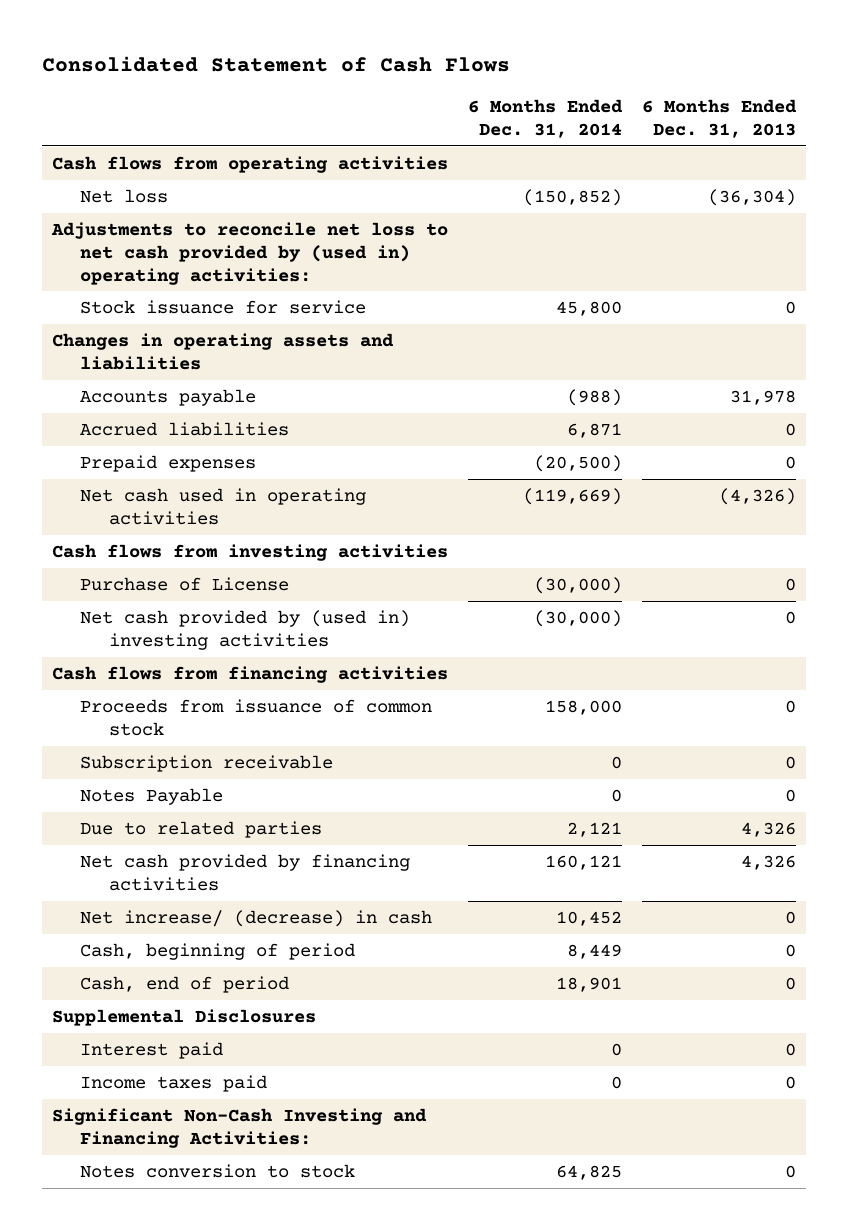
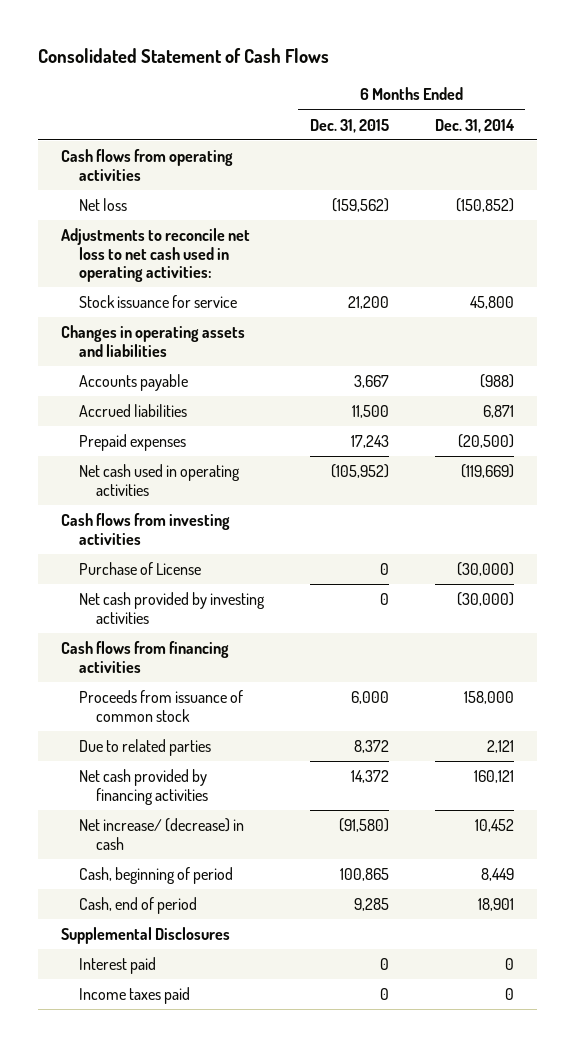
- | 6 Months Ended Dec. 31, 2014 | 6 Months Ended Dec. 31, 2013
+ | 6 Months Ended Dec. 31, 2015 | 6 Months Ended Dec. 31, 2014
- Adjustments to reconcile net loss to net cash provided by (used in) operating activities:
+ Adjustments to reconcile net loss to net cash used in operating activities:
- Net cash provided by (used in) investing activities | (30,000) | 0
+ Net cash provided by investing activities | 0 | (30,000)
- Subscription receivable | 0 | 0
- Notes Payable | 0 | 0
- Significant Non-Cash Investing and Financing Activities:
- Notes conversion to stock | 64,825 | 0

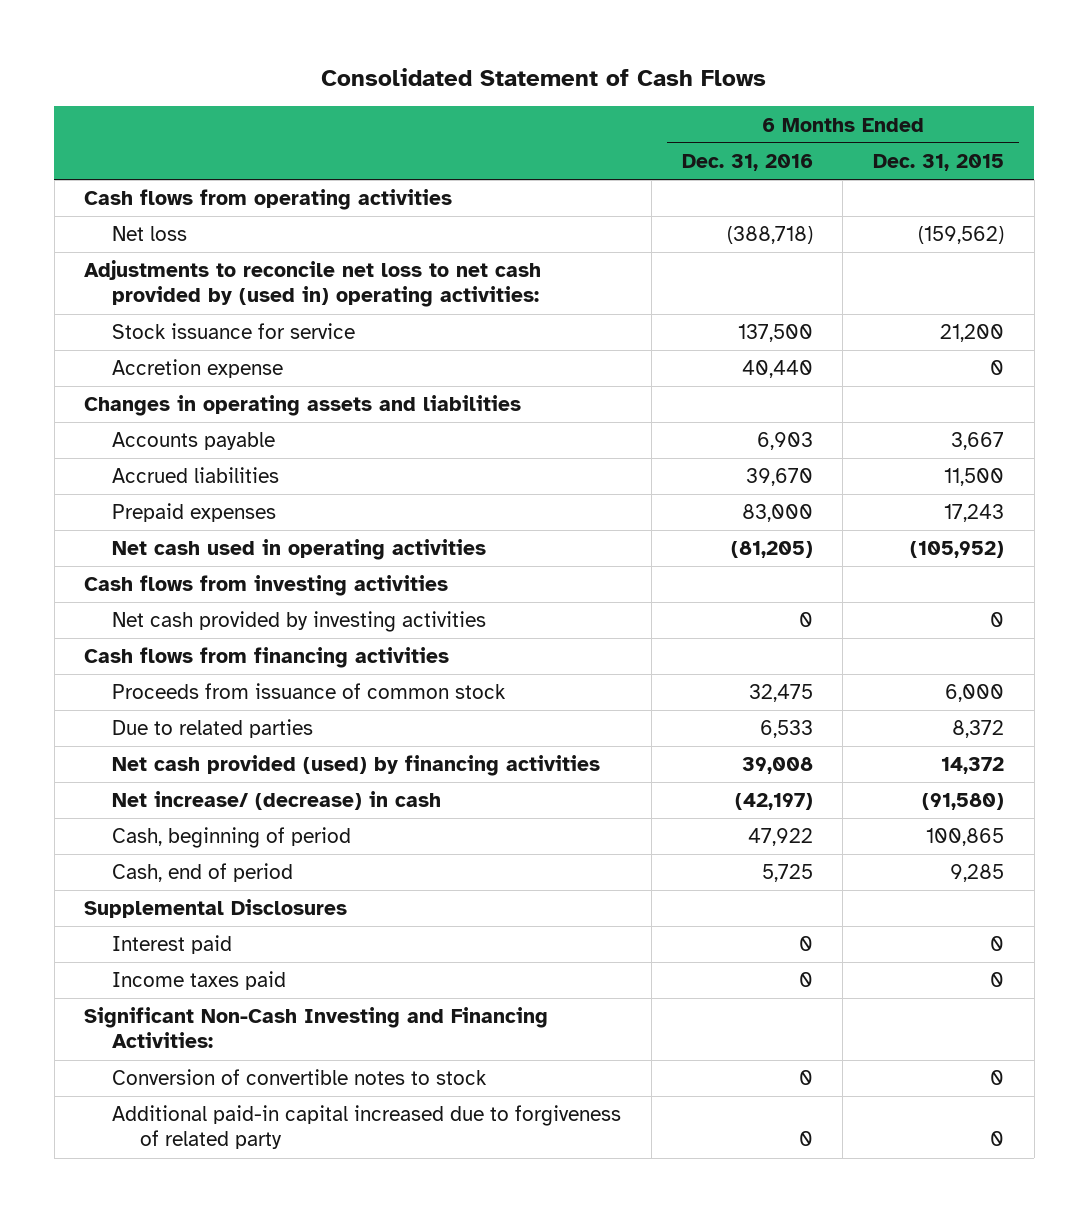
- | 6 Months Ended Dec. 31, 2015 | 6 Months Ended Dec. 31, 2014
+ | 6 Months Ended Dec. 31, 2016 | 6 Months Ended Dec. 31, 2015
- Adjustments to reconcile net loss to net cash used in operating activities:
+ Adjustments to reconcile net loss to net cash provided by (used in) operating activities:
+ Accretion expense | 40,440 | 0
- Purchase of License | 0 | (30,000)
- Net cash provided by financing activities | 14,372 | 160,121
+ Net cash provided (used) by financing activities | 39,008 | 14,372
+ Significant Non-Cash Investing and Financing Activities:
+ Conversion of convertible notes to stock | 0 | 0
+ Additional paid-in capital increased due to forgiveness of related party | 0 | 0

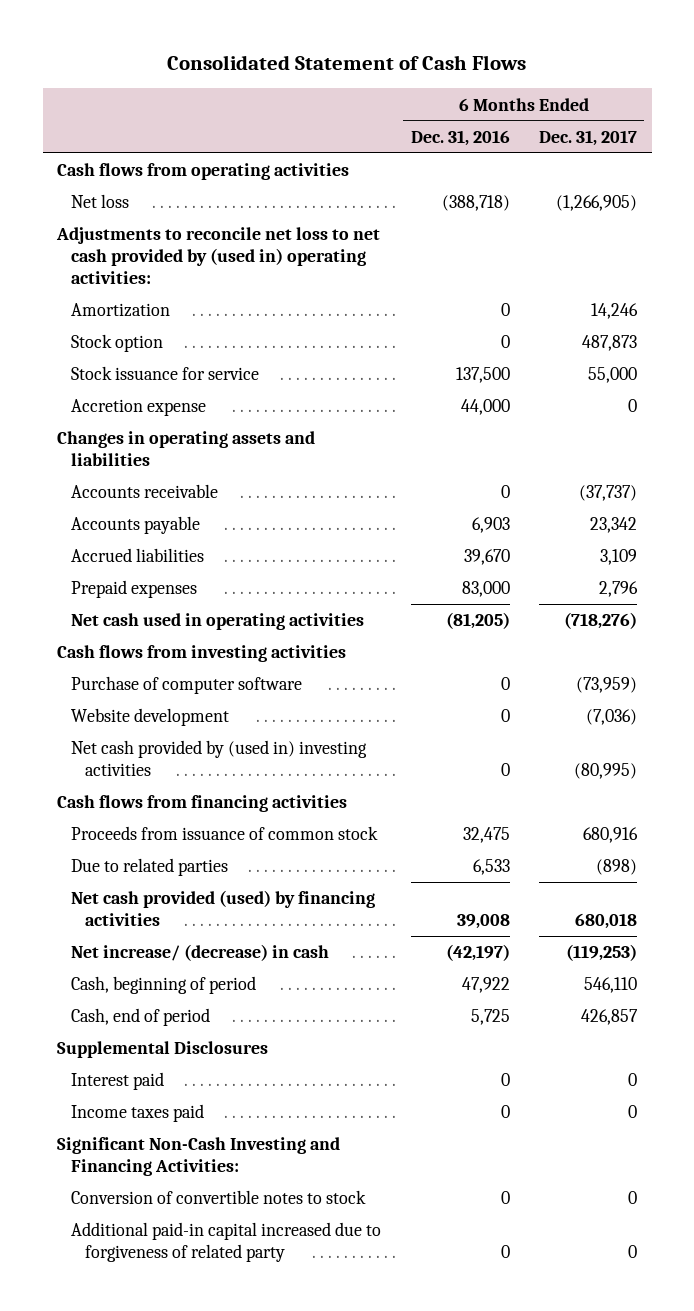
- | 6 Months Ended Dec. 31, 2016 | 6 Months Ended Dec. 31, 2015
+ | 6 Months Ended Dec. 31, 2016 | 6 Months Ended Dec. 31, 2017
+ Amortization | 0 | 14,246
+ Stock option | 0 | 487,873
- Accretion expense | 40,440 | 0
+ Accretion expense | 44,000 | 0
+ Accounts receivable | 0 | (37,737)
- Net cash provided by investing activities | 0 | 0
+ Purchase of computer software | 0 | (73,959)
+ Website development | 0 | (7,036)
+ Net cash provided by (used in) investing activities | 0 | (80,995)

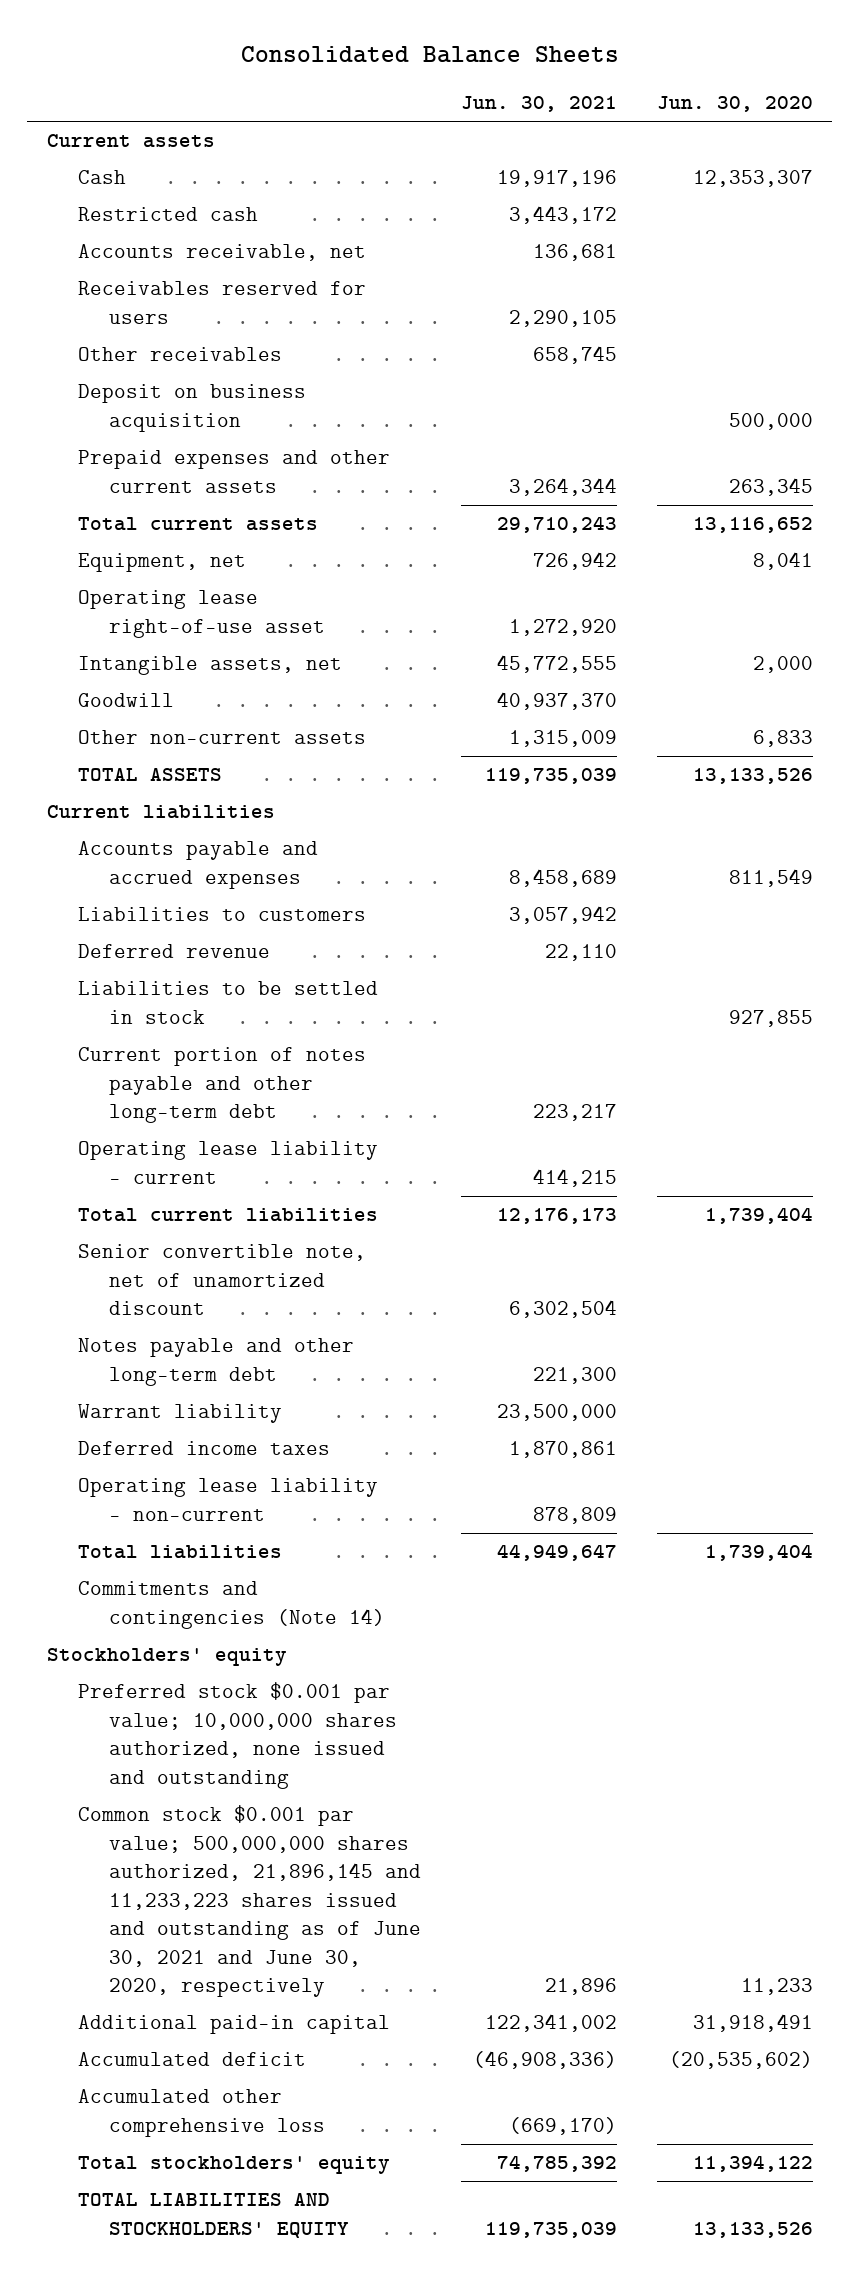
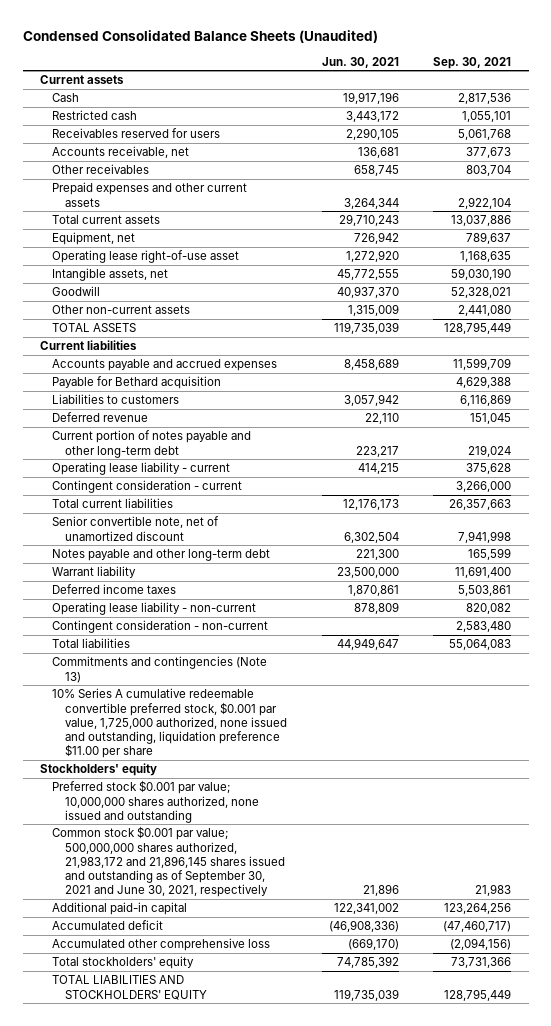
- Consolidated Balance Sheets
+ Condensed Consolidated Balance Sheets (Unaudited)
- | Jun. 30, 2021 | Jun. 30, 2020
+ | Jun. 30, 2021 | Sep. 30, 2021
moved down: Accounts receivable, net | 136,681 | 377,673
- Deposit on business acquisition | | 500,000
+ Payable for Bethard acquisition | | 4,629,388
- Liabilities to be settled in stock | | 927,855
+ Contingent consideration - current | | 3,266,000
+ Contingent consideration - non-current | | 2,583,480
- Commitments and contingencies (Note 14)
+ Commitments and contingencies (Note 13)
+ 10% Series A cumulative redeemable convertible preferred stock, $0.001 par value, 1,725,000 authorized, none issued and outstanding, liquidation preference $11.00 per share
- Common stock $0.001 par value; 500,000,000 shares authorized, 21,896,145 and 11,233,223 shares issued and outstanding as of June 30, 2021 and June 30, 2020, respectively | 21,896 | 11,233
+ Common stock $0.001 par value; 500,000,000 shares authorized, 21,983,172 and 21,896,145 shares issued and outstanding as of September 30, 2021 and June 30, 2021, respectively | 21,896 | 21,983

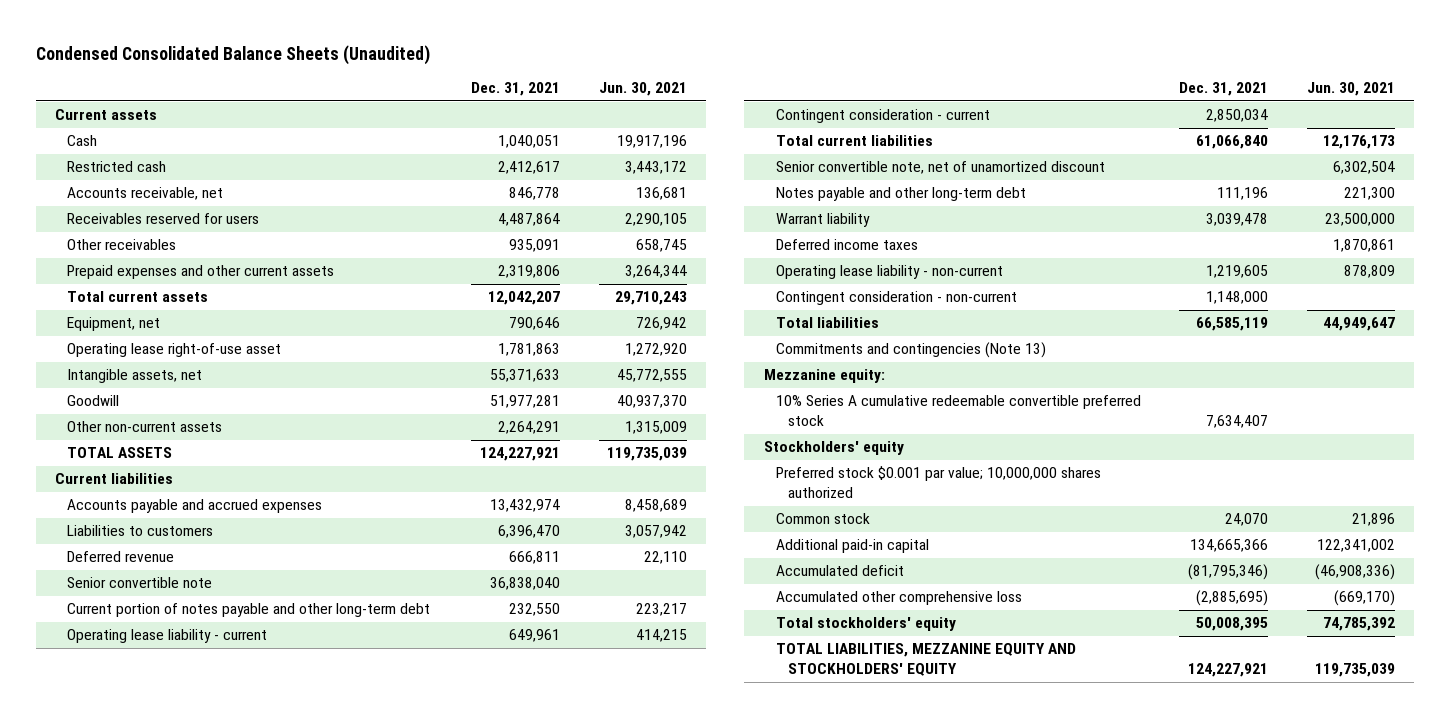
- | Jun. 30, 2021 | Sep. 30, 2021
+ | Dec. 31, 2021 | Jun. 30, 2021
moved down: Receivables reserved for users | 4,487,864 | 2,290,105
- Payable for Bethard acquisition | | 4,629,388
+ Senior convertible note | 36,838,040 |
- 10% Series A cumulative redeemable convertible preferred stock, $0.001 par value, 1,725,000 authorized, none issued and outstanding, liquidation preference $11.00 per share
+ Mezzanine equity:
+ 10% Series A cumulative redeemable convertible preferred stock | 7,634,407 |
- Preferred stock $0.001 par value; 10,000,000 shares authorized, none issued and outstanding
- Common stock $0.001 par value; 500,000,000 shares authorized, 21,983,172 and 21,896,145 shares issued and outstanding as of September 30, 2021 and June 30, 2021, respectively | 21,896 | 21,983
+ Preferred stock $0.001 par value; 10,000,000 shares authorized
+ Common stock | 24,070 | 21,896
- TOTAL LIABILITIES AND STOCKHOLDERS' EQUITY | 119,735,039 | 128,795,449
+ TOTAL LIABILITIES, MEZZANINE EQUITY AND STOCKHOLDERS' EQUITY | 124,227,921 | 119,735,039

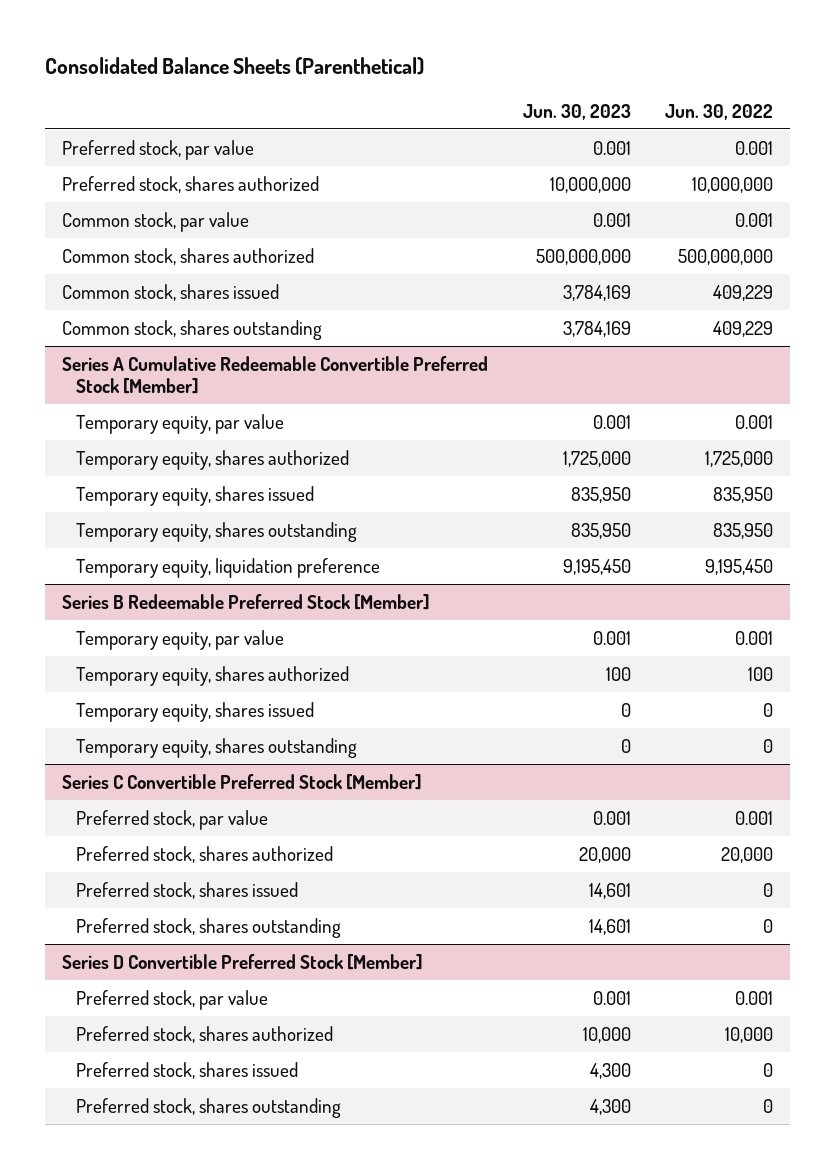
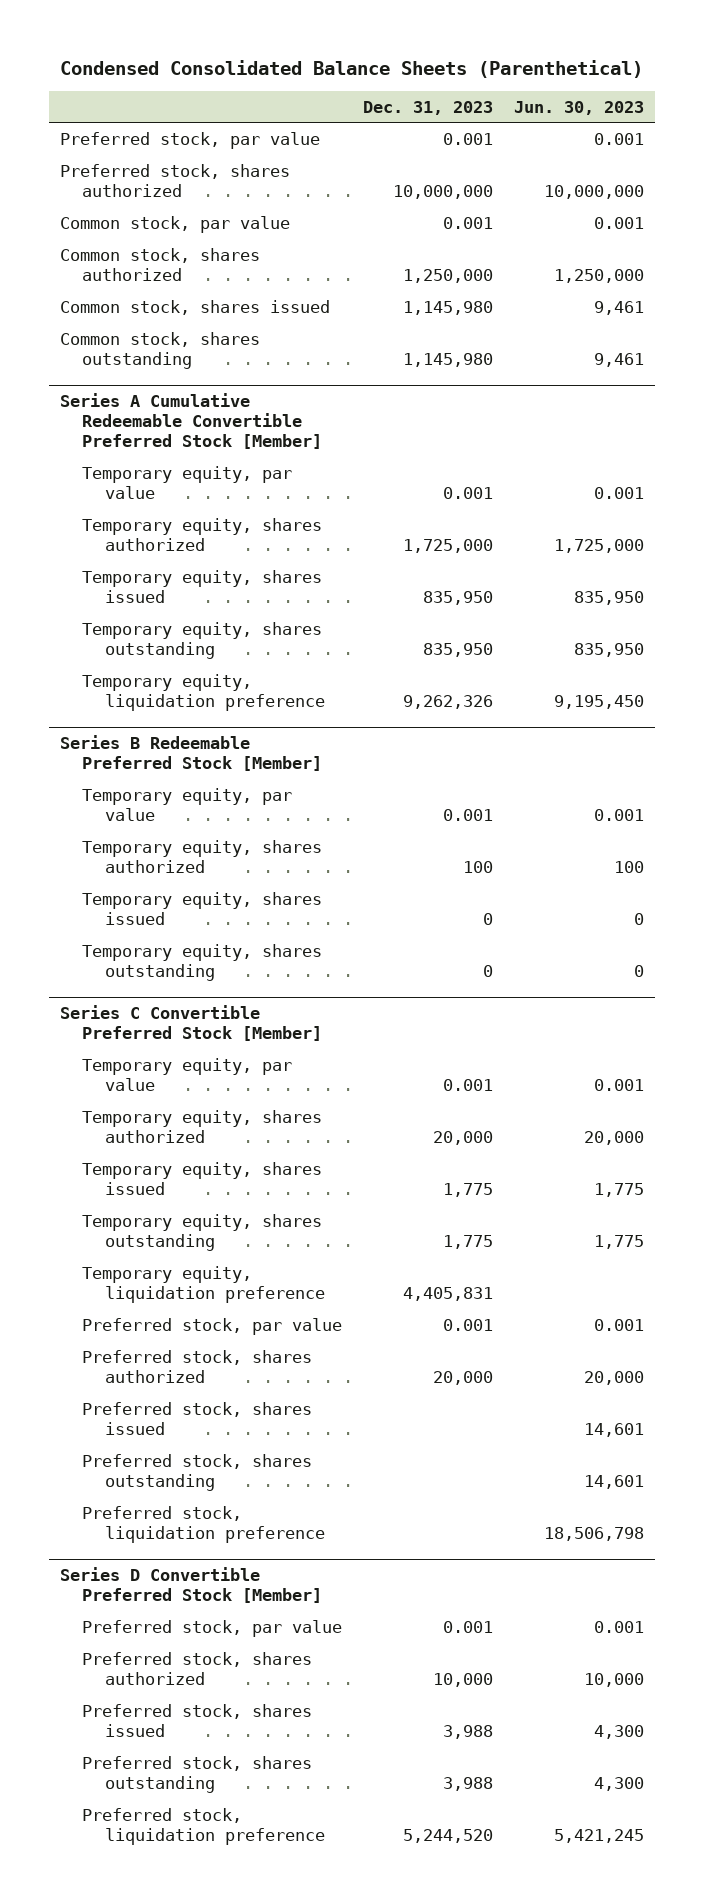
- Consolidated Balance Sheets (Parenthetical)
+ Condensed Consolidated Balance Sheets (Parenthetical)
- | Jun. 30, 2023 | Jun. 30, 2022
+ | Dec. 31, 2023 | Jun. 30, 2023
- Common stock, shares authorized | 500,000,000 | 500,000,000
- Common stock, shares issued | 3,784,169 | 409,229
- Common stock, shares outstanding | 3,784,169 | 409,229
+ Common stock, shares authorized | 1,250,000 | 1,250,000
+ Common stock, shares issued | 1,145,980 | 9,461
+ Common stock, shares outstanding | 1,145,980 | 9,461
@ Series C Convertible Preferred Stock [Member]
+ Temporary equity, par value | 0.001 | 0.001
+ Temporary equity, shares authorized | 20,000 | 20,000
+ Temporary equity, shares issued | 1,775 | 1,775
+ Temporary equity, shares outstanding | 1,775 | 1,775
+ Temporary equity, liquidation preference | 4,405,831 |
+ Preferred stock, liquidation preference | | 18,506,798
@ Series D Convertible Preferred Stock [Member]
+ Preferred stock, liquidation preference | 5,244,520 | 5,421,245

